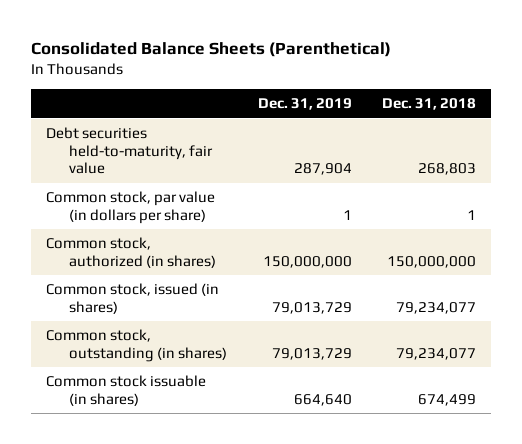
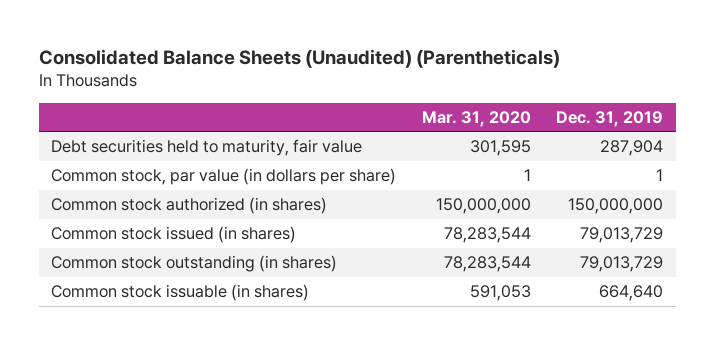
- Consolidated Balance Sheets (Parenthetical)
+ Consolidated Balance Sheets (Unaudited) (Parentheticals)
- | Dec. 31, 2019 | Dec. 31, 2018
+ | Mar. 31, 2020 | Dec. 31, 2019
- Debt securities held-to-maturity, fair value | 287,904 | 268,803
+ Debt securities held to maturity, fair value | 301,595 | 287,904
- Common stock, authorized (in shares) | 150,000,000 | 150,000,000
- Common stock, issued (in shares) | 79,013,729 | 79,234,077
- Common stock, outstanding (in shares) | 79,013,729 | 79,234,077
+ Common stock authorized (in shares) | 150,000,000 | 150,000,000
+ Common stock issued (in shares) | 78,283,544 | 79,013,729
+ Common stock outstanding (in shares) | 78,283,544 | 79,013,729

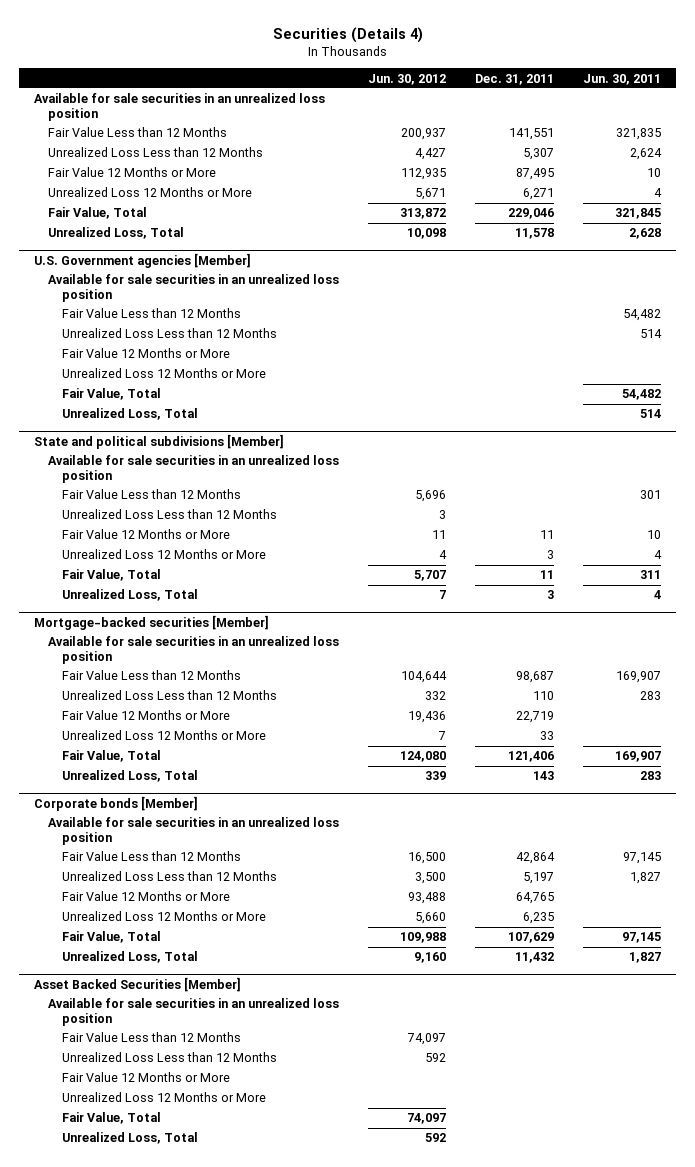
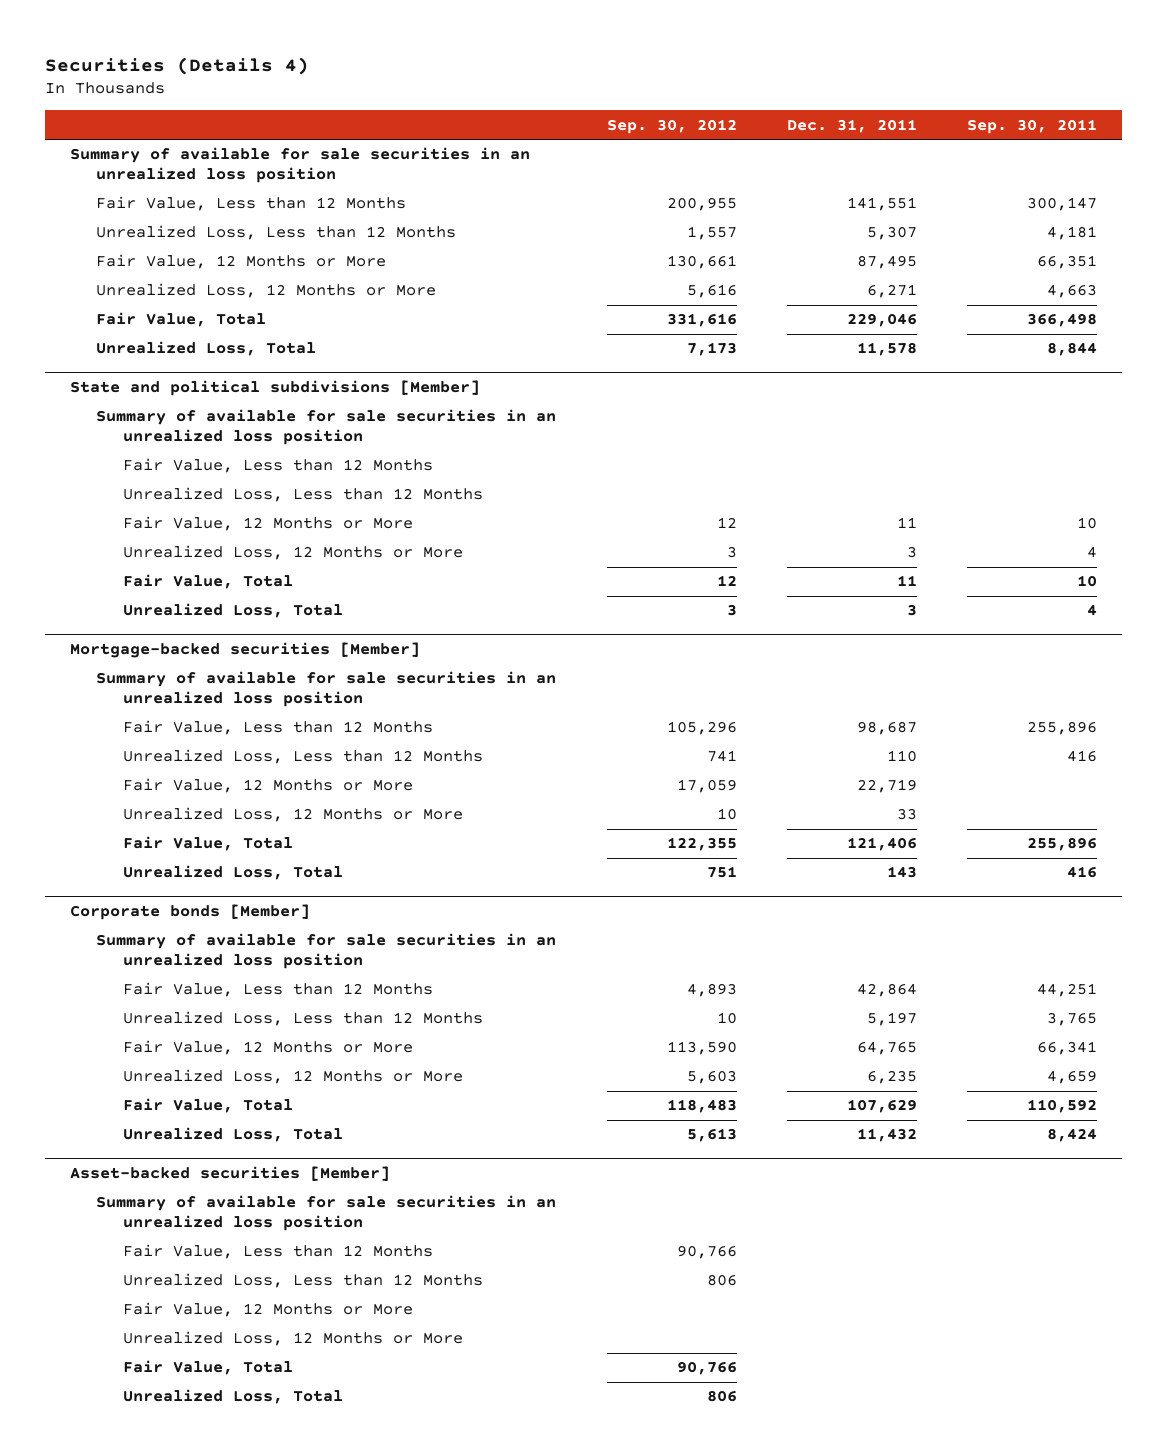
- | Jun. 30, 2012 | Dec. 31, 2011 | Jun. 30, 2011
+ | Sep. 30, 2012 | Dec. 31, 2011 | Sep. 30, 2011
- Available for sale securities in an unrealized loss position
- Fair Value Less than 12 Months | 200,937 | 141,551 | 321,835
- Unrealized Loss Less than 12 Months | 4,427 | 5,307 | 2,624
- Fair Value 12 Months or More | 112,935 | 87,495 | 10
- Unrealized Loss 12 Months or More | 5,671 | 6,271 | 4
+ Summary of available for sale securities in an unrealized loss position
+ Fair Value, Less than 12 Months | 200,955 | 141,551 | 300,147
+ Unrealized Loss, Less than 12 Months | 1,557 | 5,307 | 4,181
+ Fair Value, 12 Months or More | 130,661 | 87,495 | 66,351
+ Unrealized Loss, 12 Months or More | 5,616 | 6,271 | 4,663
- U.S. Government agencies [Member]
- Available for sale securities in an unrealized loss position
- Fair Value Less than 12 Months | | | 54,482
- Unrealized Loss Less than 12 Months | | | 514
- Fair Value 12 Months or More
- Unrealized Loss 12 Months or More
- Fair Value, Total | | | 54,482
- Unrealized Loss, Total | | | 514
@ State and political subdivisions [Member]
- Available for sale securities in an unrealized loss position
- Fair Value Less than 12 Months | 5,696 | | 301
- Unrealized Loss Less than 12 Months | 3 | |
- Fair Value 12 Months or More | 11 | 11 | 10
- Unrealized Loss 12 Months or More | 4 | 3 | 4
+ Summary of available for sale securities in an unrealized loss position
+ Fair Value, Less than 12 Months
+ Unrealized Loss, Less than 12 Months
+ Fair Value, 12 Months or More | 12 | 11 | 10
+ Unrealized Loss, 12 Months or More | 3 | 3 | 4
@ Mortgage-backed securities [Member]
- Available for sale securities in an unrealized loss position
- Fair Value Less than 12 Months | 104,644 | 98,687 | 169,907
- Unrealized Loss Less than 12 Months | 332 | 110 | 283
- Fair Value 12 Months or More | 19,436 | 22,719 |
- Unrealized Loss 12 Months or More | 7 | 33 |
+ Summary of available for sale securities in an unrealized loss position
+ Fair Value, Less than 12 Months | 105,296 | 98,687 | 255,896
+ Unrealized Loss, Less than 12 Months | 741 | 110 | 416
+ Fair Value, 12 Months or More | 17,059 | 22,719 |
+ Unrealized Loss, 12 Months or More | 10 | 33 |
@ Corporate bonds [Member]
- Available for sale securities in an unrealized loss position
- Fair Value Less than 12 Months | 16,500 | 42,864 | 97,145
- Unrealized Loss Less than 12 Months | 3,500 | 5,197 | 1,827
- Fair Value 12 Months or More | 93,488 | 64,765 |
- Unrealized Loss 12 Months or More | 5,660 | 6,235 |
+ Summary of available for sale securities in an unrealized loss position
+ Fair Value, Less than 12 Months | 4,893 | 42,864 | 44,251
+ Unrealized Loss, Less than 12 Months | 10 | 5,197 | 3,765
+ Fair Value, 12 Months or More | 113,590 | 64,765 | 66,341
+ Unrealized Loss, 12 Months or More | 5,603 | 6,235 | 4,659
- Asset Backed Securities [Member]
- Available for sale securities in an unrealized loss position
- Fair Value Less than 12 Months | 74,097 | |
- Unrealized Loss Less than 12 Months | 592 | |
- Fair Value 12 Months or More
- Unrealized Loss 12 Months or More
+ Asset-backed securities [Member]
+ Summary of available for sale securities in an unrealized loss position
+ Fair Value, Less than 12 Months | 90,766 | |
+ Unrealized Loss, Less than 12 Months | 806 | |
+ Fair Value, 12 Months or More
+ Unrealized Loss, 12 Months or More

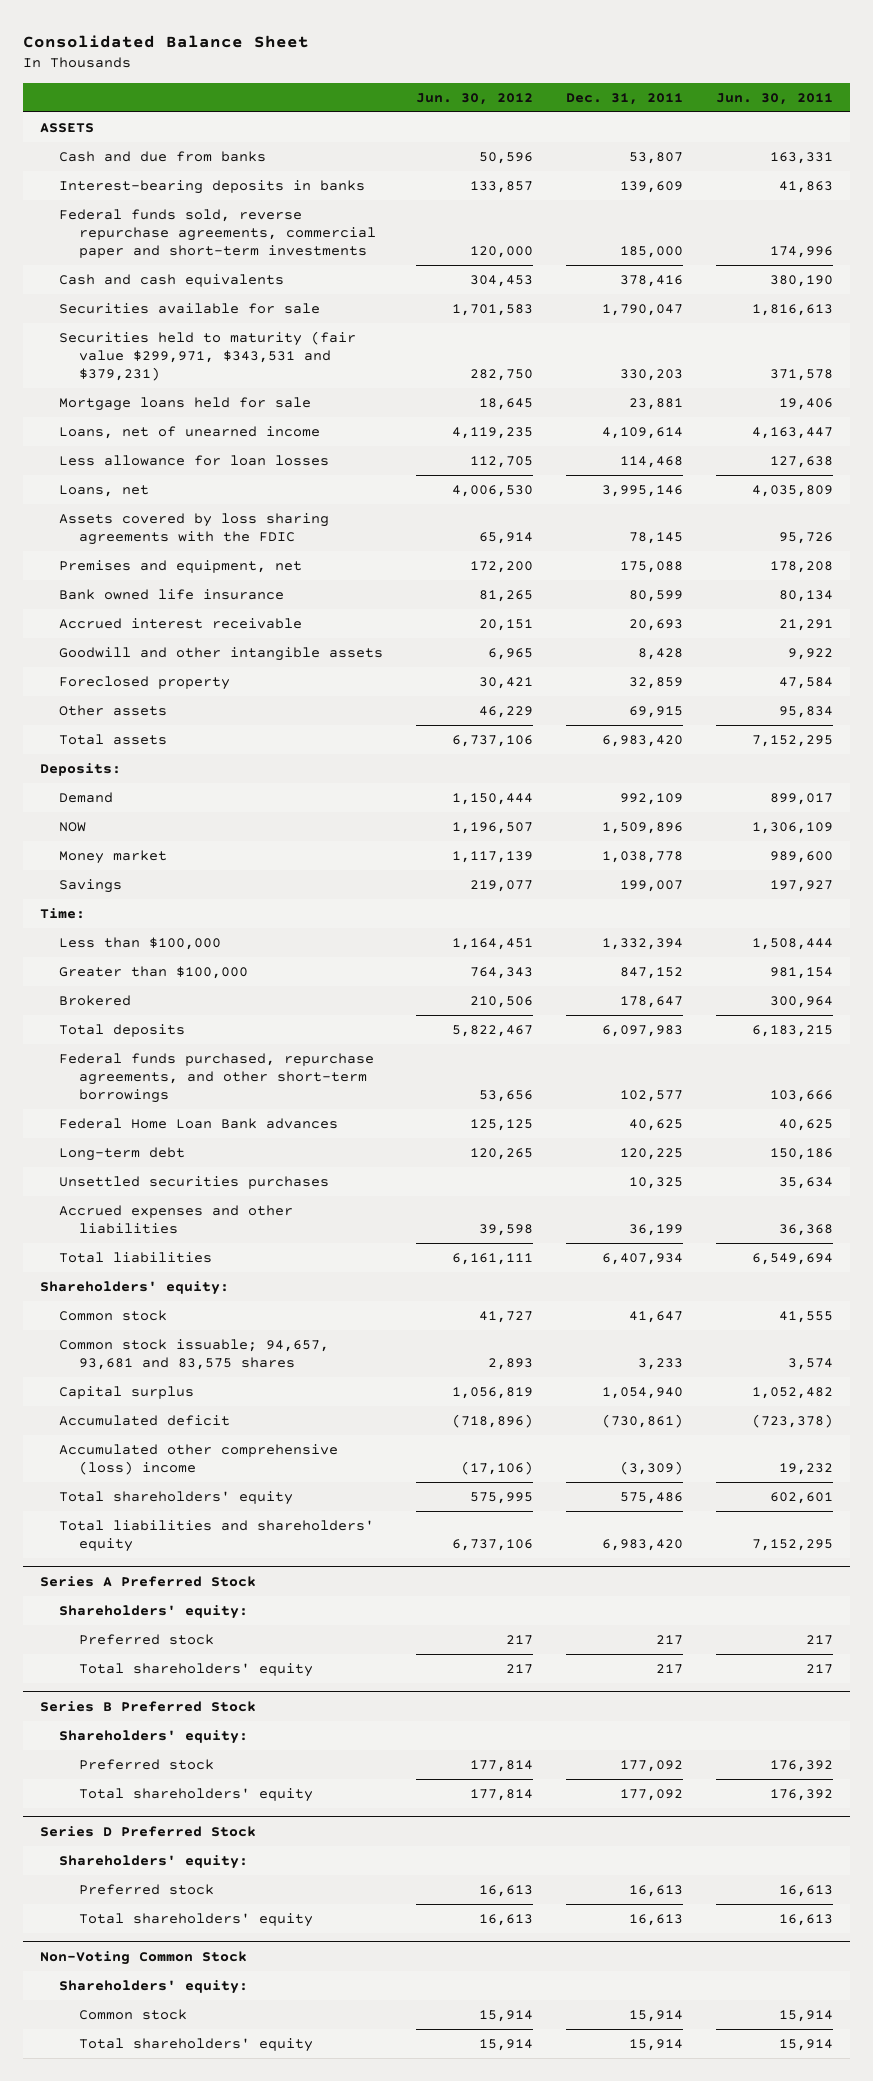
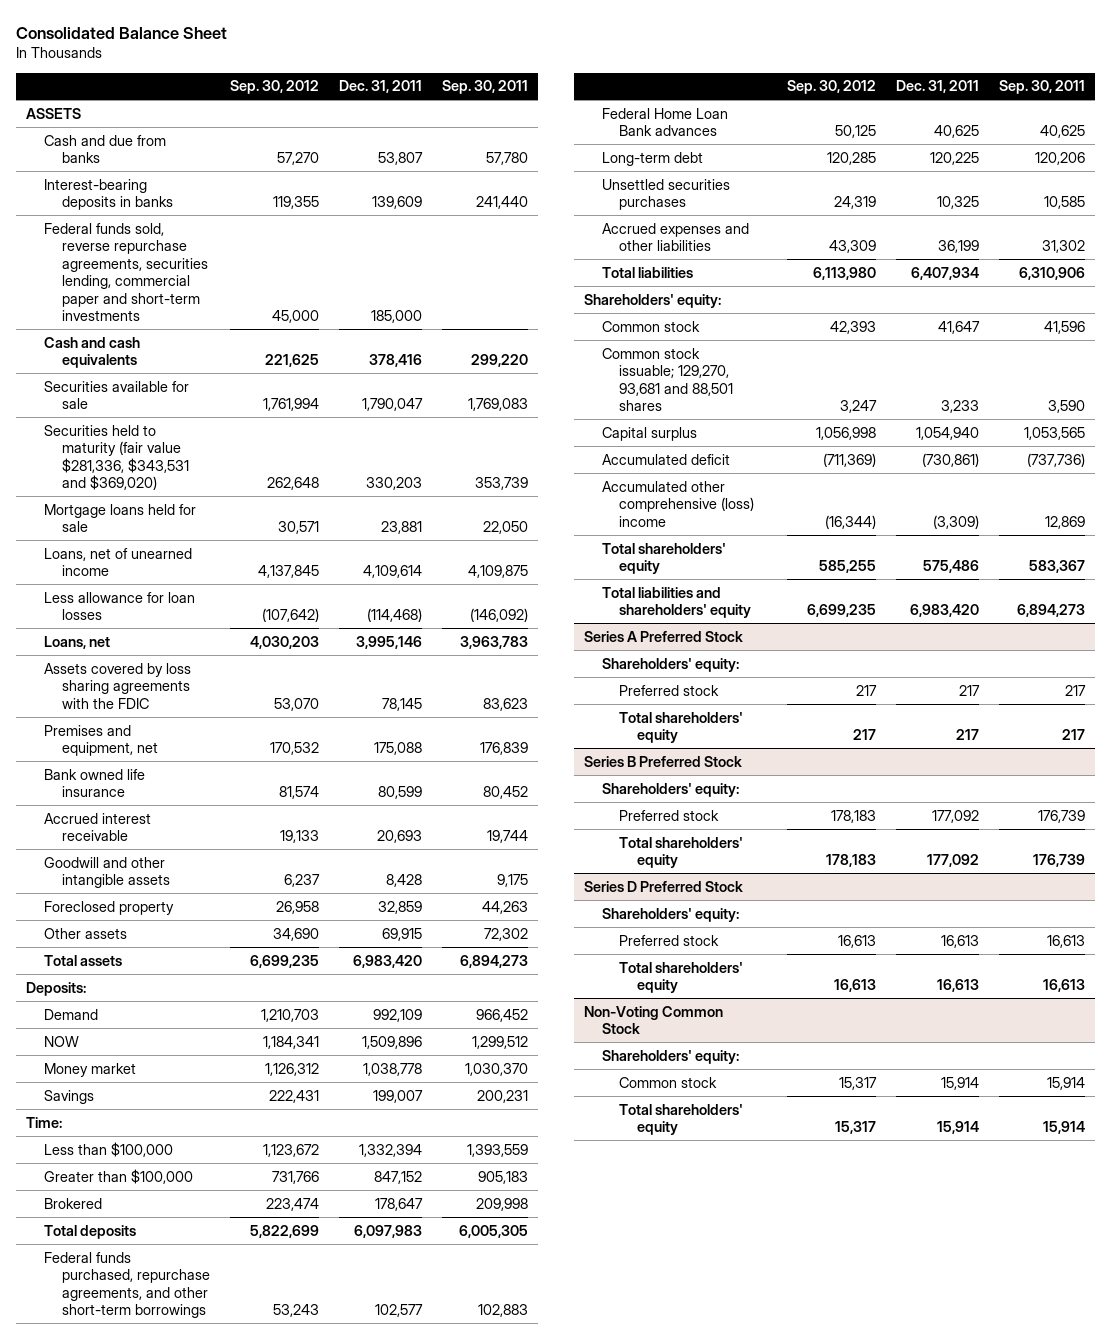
- | Jun. 30, 2012 | Dec. 31, 2011 | Jun. 30, 2011
+ | Sep. 30, 2012 | Dec. 31, 2011 | Sep. 30, 2011
- Federal funds sold, reverse repurchase agreements, commercial paper and short-term investments | 120,000 | 185,000 | 174,996
+ Federal funds sold, reverse repurchase agreements, securities lending, commercial paper and short-term investments | 45,000 | 185,000 |
- Securities held to maturity (fair value $299,971, $343,531 and $379,231) | 282,750 | 330,203 | 371,578
+ Securities held to maturity (fair value $281,336, $343,531 and $369,020) | 262,648 | 330,203 | 353,739
- Less allowance for loan losses | 112,705 | 114,468 | 127,638
+ Less allowance for loan losses | (107,642) | (114,468) | (146,092)
- Common stock issuable; 94,657, 93,681 and 83,575 shares | 2,893 | 3,233 | 3,574
+ Common stock issuable; 129,270, 93,681 and 88,501 shares | 3,247 | 3,233 | 3,590

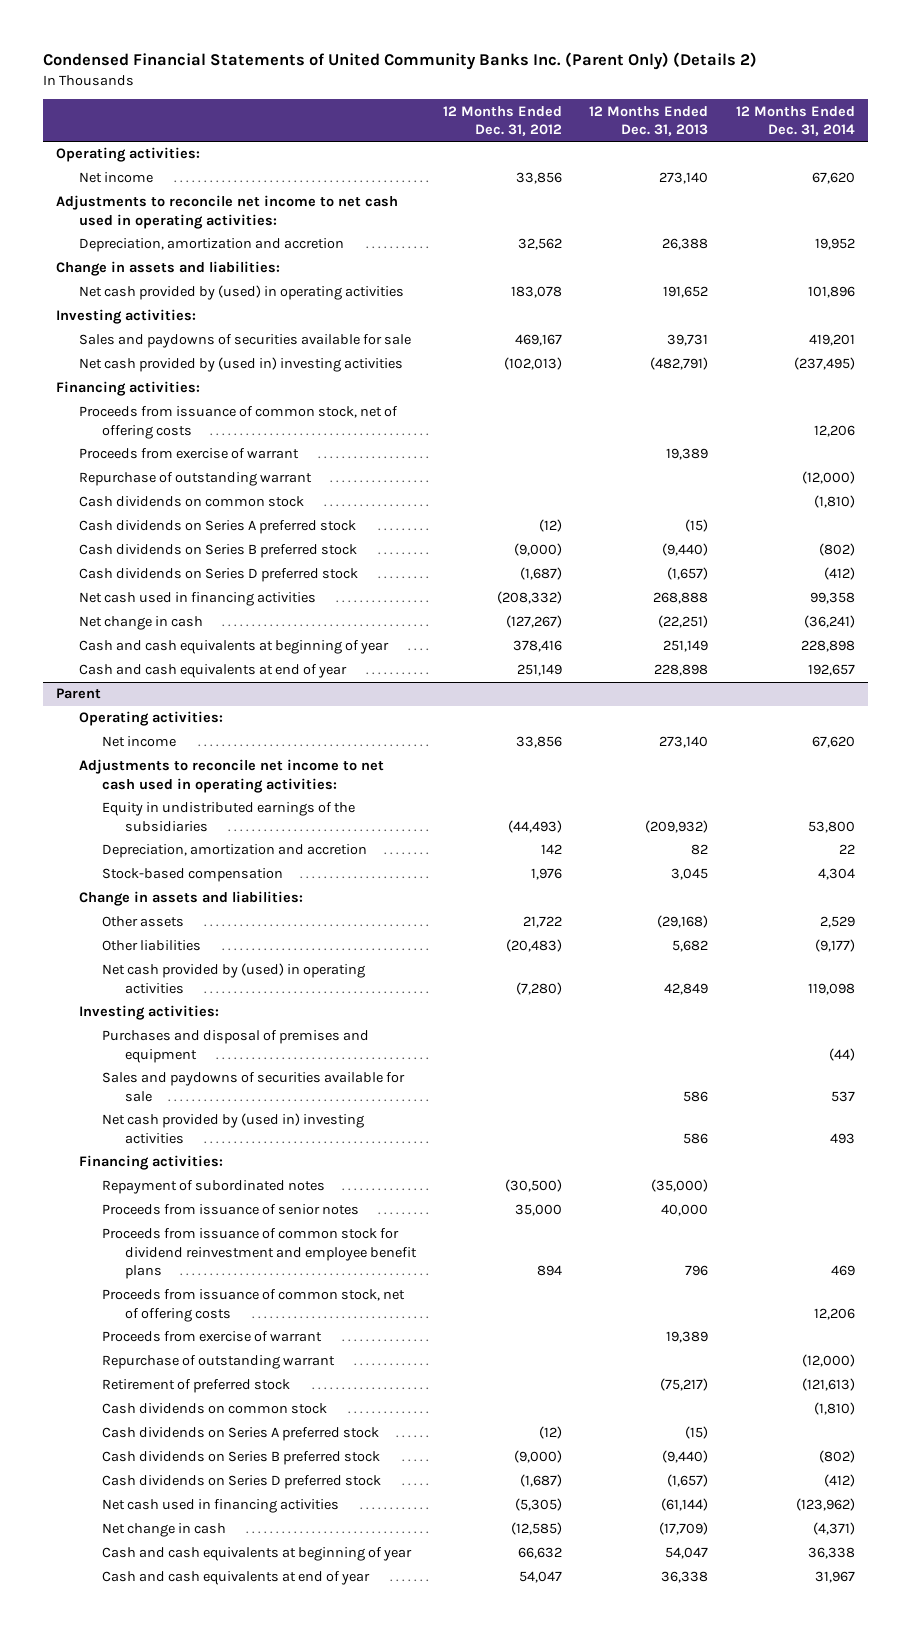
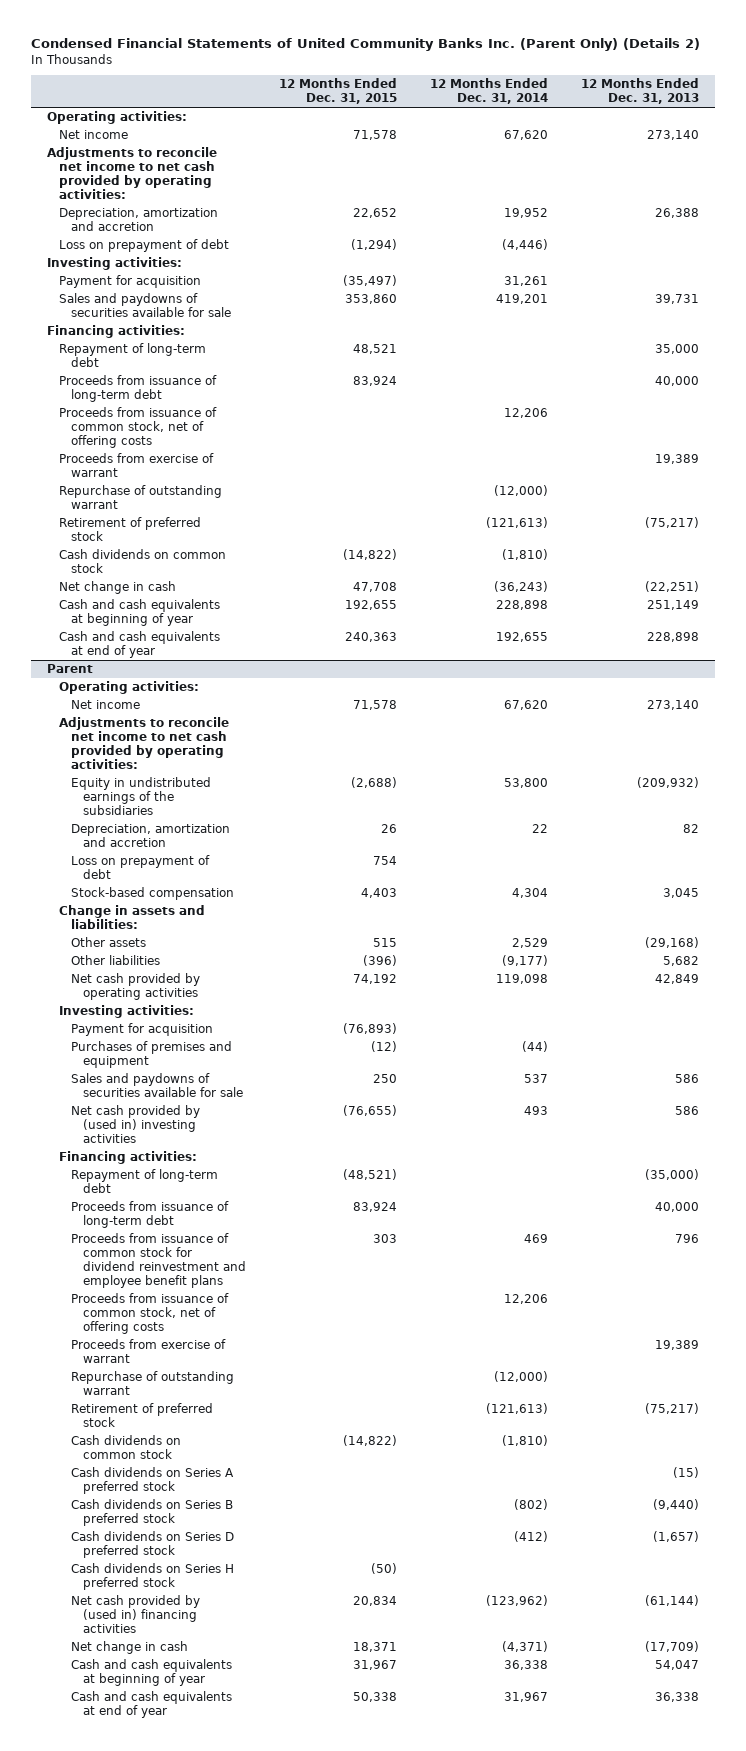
- | 12 Months Ended Dec. 31, 2012 | 12 Months Ended Dec. 31, 2013 | 12 Months Ended Dec. 31, 2014
+ | 12 Months Ended Dec. 31, 2015 | 12 Months Ended Dec. 31, 2014 | 12 Months Ended Dec. 31, 2013
- Adjustments to reconcile net income to net cash used in operating activities:
+ Adjustments to reconcile net income to net cash provided by operating activities:
- Change in assets and liabilities:
- Net cash provided by (used) in operating activities | 183,078 | 191,652 | 101,896
+ Loss on prepayment of debt | (1,294) | (4,446) |
+ Payment for acquisition | (35,497) | 31,261 |
- Net cash provided by (used in) investing activities | (102,013) | (482,791) | (237,495)
+ Repayment of long-term debt | 48,521 | | 35,000
+ Proceeds from issuance of long-term debt | 83,924 | | 40,000
+ Retirement of preferred stock | | (121,613) | (75,217)
- Cash dividends on Series A preferred stock | (12) | (15) |
- Cash dividends on Series B preferred stock | (9,000) | (9,440) | (802)
- Cash dividends on Series D preferred stock | (1,687) | (1,657) | (412)
- Net cash used in financing activities | (208,332) | 268,888 | 99,358
- Net change in cash | (127,267) | (22,251) | (36,241)
+ Net change in cash | 47,708 | (36,243) | (22,251)
- Cash and cash equivalents at end of year | 251,149 | 228,898 | 192,657
+ Cash and cash equivalents at end of year | 240,363 | 192,655 | 228,898
@ Parent
- Adjustments to reconcile net income to net cash used in operating activities:
+ Adjustments to reconcile net income to net cash provided by operating activities:
+ Loss on prepayment of debt | 754 | |
- Net cash provided by (used) in operating activities | (7,280) | 42,849 | 119,098
+ Net cash provided by operating activities | 74,192 | 119,098 | 42,849
- Purchases and disposal of premises and equipment | | | (44)
+ Payment for acquisition | (76,893) | |
+ Purchases of premises and equipment | (12) | (44) |
- Repayment of subordinated notes | (30,500) | (35,000) |
- Proceeds from issuance of senior notes | 35,000 | 40,000 |
+ Repayment of long-term debt | (48,521) | | (35,000)
+ Proceeds from issuance of long-term debt | 83,924 | | 40,000
- Net cash used in financing activities | (5,305) | (61,144) | (123,962)
+ Cash dividends on Series H preferred stock | (50) | |
+ Net cash provided by (used in) financing activities | 20,834 | (123,962) | (61,144)

